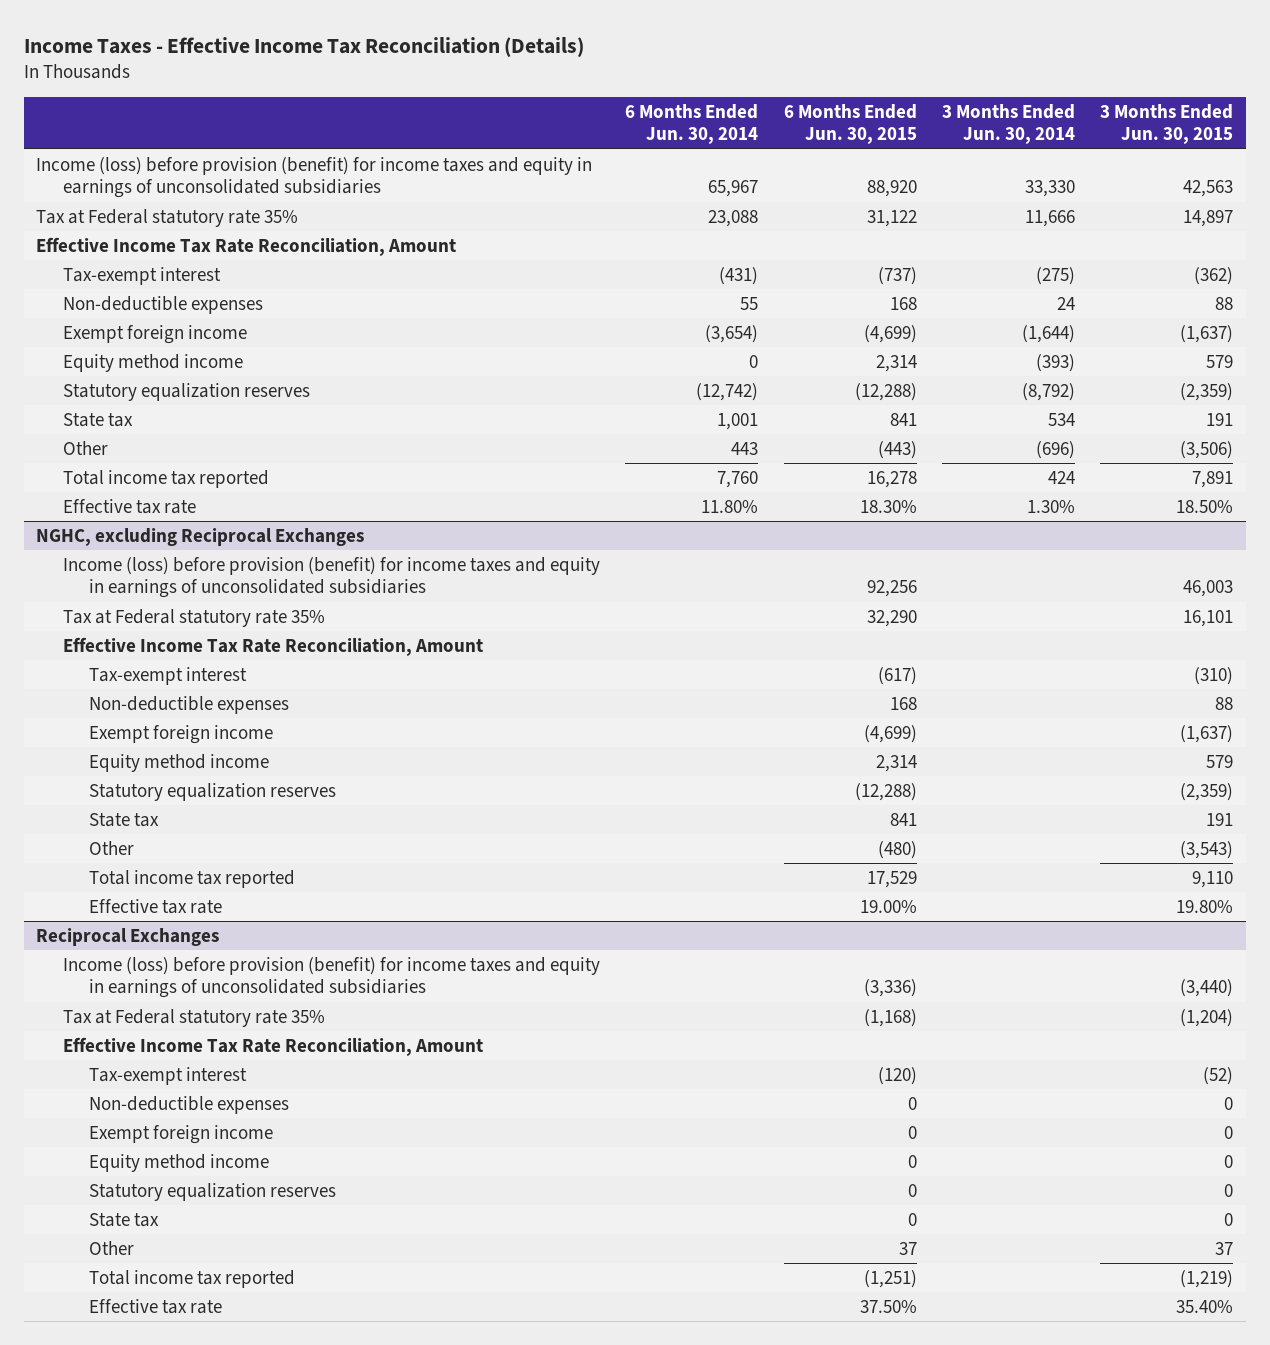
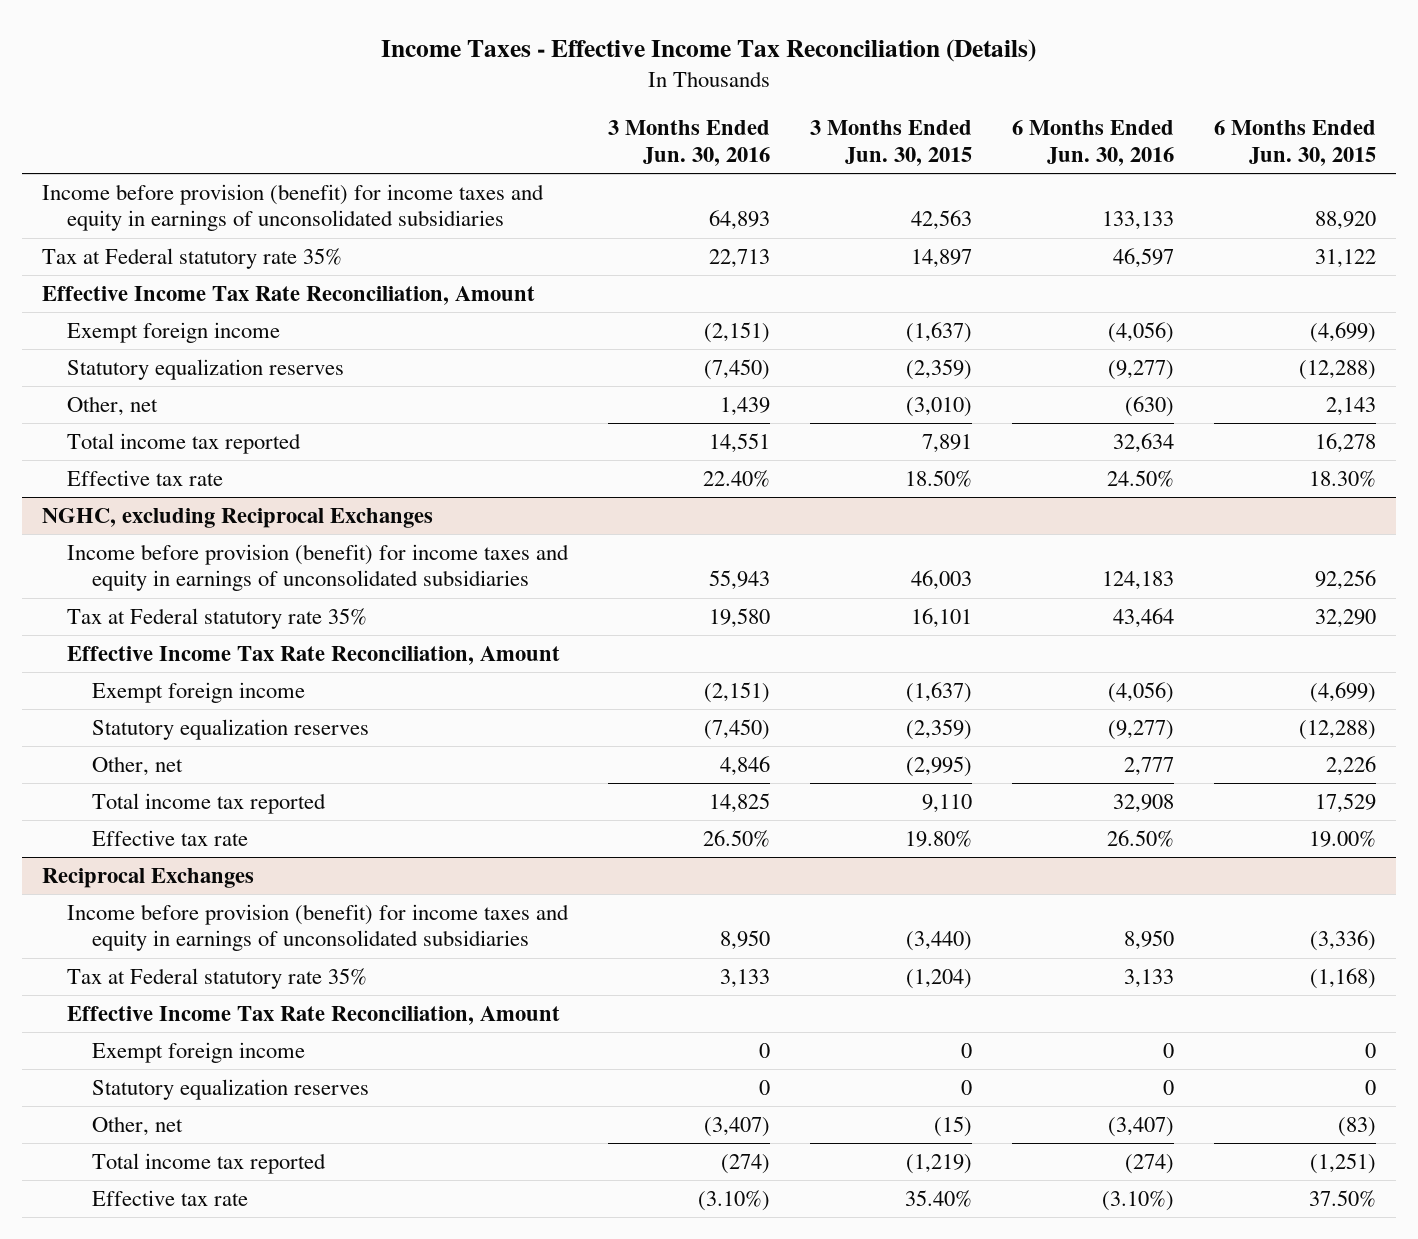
- | 6 Months Ended Jun. 30, 2014 | 6 Months Ended Jun. 30, 2015 | 3 Months Ended Jun. 30, 2014 | 3 Months Ended Jun. 30, 2015
+ | 3 Months Ended Jun. 30, 2016 | 3 Months Ended Jun. 30, 2015 | 6 Months Ended Jun. 30, 2016 | 6 Months Ended Jun. 30, 2015
- Income (loss) before provision (benefit) for income taxes and equity in earnings of unconsolidated subsidiaries | 65,967 | 88,920 | 33,330 | 42,563
+ Income before provision (benefit) for income taxes and equity in earnings of unconsolidated subsidiaries | 64,893 | 42,563 | 133,133 | 88,920
- Tax-exempt interest | (431) | (737) | (275) | (362)
- Non-deductible expenses | 55 | 168 | 24 | 88
- Equity method income | 0 | 2,314 | (393) | 579
- State tax | 1,001 | 841 | 534 | 191
- Other | 443 | (443) | (696) | (3,506)
+ Other, net | 1,439 | (3,010) | (630) | 2,143
@ NGHC, excluding Reciprocal Exchanges
- Income (loss) before provision (benefit) for income taxes and equity in earnings of unconsolidated subsidiaries | | 92,256 | | 46,003
+ Income before provision (benefit) for income taxes and equity in earnings of unconsolidated subsidiaries | 55,943 | 46,003 | 124,183 | 92,256
- Tax-exempt interest | | (617) | | (310)
- Non-deductible expenses | | 168 | | 88
- Equity method income | | 2,314 | | 579
- State tax | | 841 | | 191
- Other | | (480) | | (3,543)
+ Other, net | 4,846 | (2,995) | 2,777 | 2,226
@ Reciprocal Exchanges
- Income (loss) before provision (benefit) for income taxes and equity in earnings of unconsolidated subsidiaries | | (3,336) | | (3,440)
+ Income before provision (benefit) for income taxes and equity in earnings of unconsolidated subsidiaries | 8,950 | (3,440) | 8,950 | (3,336)
- Tax-exempt interest | | (120) | | (52)
- Non-deductible expenses | | 0 | | 0
- Equity method income | | 0 | | 0
- State tax | | 0 | | 0
- Other | | 37 | | 37
+ Other, net | (3,407) | (15) | (3,407) | (83)

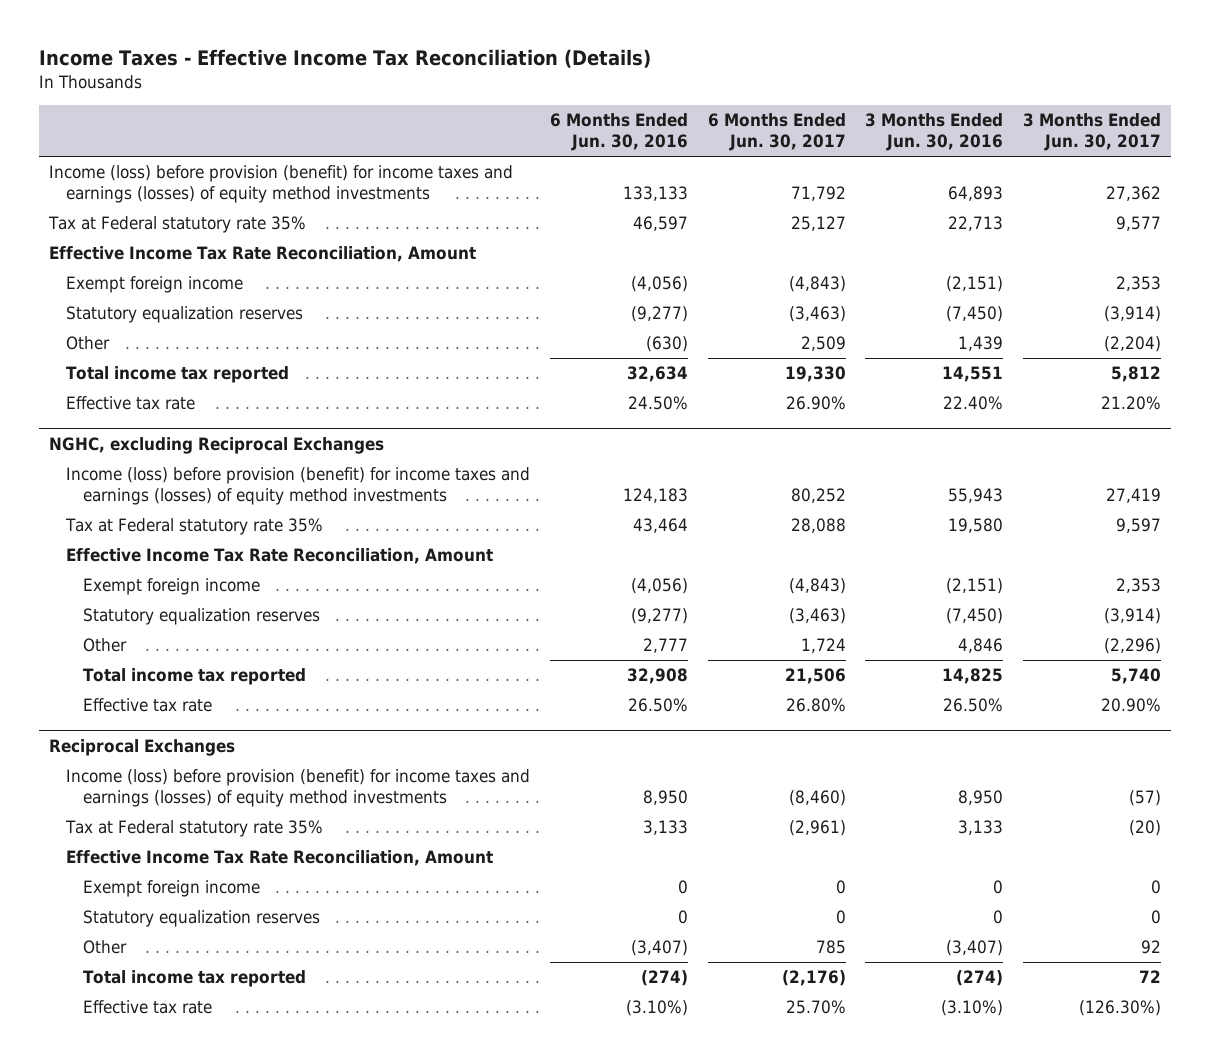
- | 3 Months Ended Jun. 30, 2016 | 3 Months Ended Jun. 30, 2015 | 6 Months Ended Jun. 30, 2016 | 6 Months Ended Jun. 30, 2015
+ | 6 Months Ended Jun. 30, 2016 | 6 Months Ended Jun. 30, 2017 | 3 Months Ended Jun. 30, 2016 | 3 Months Ended Jun. 30, 2017
- Income before provision (benefit) for income taxes and equity in earnings of unconsolidated subsidiaries | 64,893 | 42,563 | 133,133 | 88,920
+ Income (loss) before provision (benefit) for income taxes and earnings (losses) of equity method investments | 133,133 | 71,792 | 64,893 | 27,362
- Other, net | 1,439 | (3,010) | (630) | 2,143
+ Other | (630) | 2,509 | 1,439 | (2,204)
@ NGHC, excluding Reciprocal Exchanges
- Income before provision (benefit) for income taxes and equity in earnings of unconsolidated subsidiaries | 55,943 | 46,003 | 124,183 | 92,256
+ Income (loss) before provision (benefit) for income taxes and earnings (losses) of equity method investments | 124,183 | 80,252 | 55,943 | 27,419
- Other, net | 4,846 | (2,995) | 2,777 | 2,226
+ Other | 2,777 | 1,724 | 4,846 | (2,296)
@ Reciprocal Exchanges
- Income before provision (benefit) for income taxes and equity in earnings of unconsolidated subsidiaries | 8,950 | (3,440) | 8,950 | (3,336)
+ Income (loss) before provision (benefit) for income taxes and earnings (losses) of equity method investments | 8,950 | (8,460) | 8,950 | (57)
- Other, net | (3,407) | (15) | (3,407) | (83)
+ Other | (3,407) | 785 | (3,407) | 92

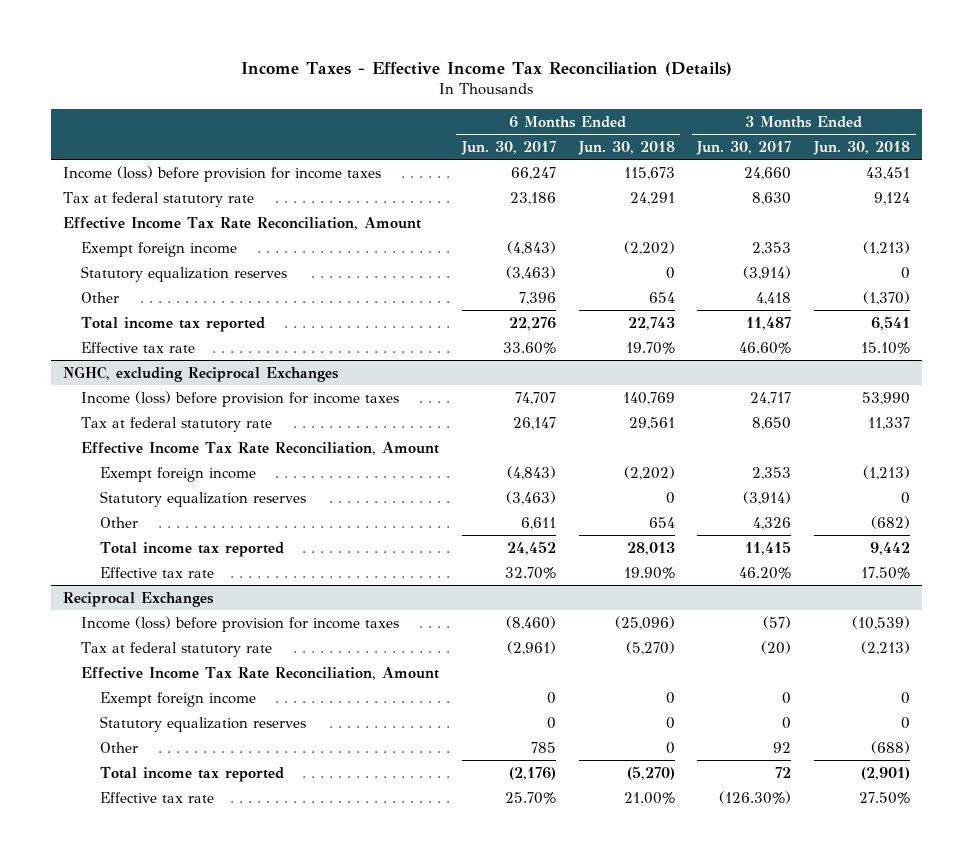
- | 6 Months Ended Jun. 30, 2016 | 6 Months Ended Jun. 30, 2017 | 3 Months Ended Jun. 30, 2016 | 3 Months Ended Jun. 30, 2017
+ | 6 Months Ended Jun. 30, 2017 | 6 Months Ended Jun. 30, 2018 | 3 Months Ended Jun. 30, 2017 | 3 Months Ended Jun. 30, 2018
- Income (loss) before provision (benefit) for income taxes and earnings (losses) of equity method investments | 133,133 | 71,792 | 64,893 | 27,362
- Tax at Federal statutory rate 35% | 46,597 | 25,127 | 22,713 | 9,577
+ Income (loss) before provision for income taxes | 66,247 | 115,673 | 24,660 | 43,451
+ Tax at federal statutory rate | 23,186 | 24,291 | 8,630 | 9,124
- Other | (630) | 2,509 | 1,439 | (2,204)
- Total income tax reported | 32,634 | 19,330 | 14,551 | 5,812
- Effective tax rate | 24.50% | 26.90% | 22.40% | 21.20%
+ Other | 7,396 | 654 | 4,418 | (1,370)
+ Total income tax reported | 22,276 | 22,743 | 11,487 | 6,541
+ Effective tax rate | 33.60% | 19.70% | 46.60% | 15.10%
@ NGHC, excluding Reciprocal Exchanges
- Income (loss) before provision (benefit) for income taxes and earnings (losses) of equity method investments | 124,183 | 80,252 | 55,943 | 27,419
- Tax at Federal statutory rate 35% | 43,464 | 28,088 | 19,580 | 9,597
+ Income (loss) before provision for income taxes | 74,707 | 140,769 | 24,717 | 53,990
+ Tax at federal statutory rate | 26,147 | 29,561 | 8,650 | 11,337
- Other | 2,777 | 1,724 | 4,846 | (2,296)
- Total income tax reported | 32,908 | 21,506 | 14,825 | 5,740
- Effective tax rate | 26.50% | 26.80% | 26.50% | 20.90%
+ Other | 6,611 | 654 | 4,326 | (682)
+ Total income tax reported | 24,452 | 28,013 | 11,415 | 9,442
+ Effective tax rate | 32.70% | 19.90% | 46.20% | 17.50%
@ Reciprocal Exchanges
- Income (loss) before provision (benefit) for income taxes and earnings (losses) of equity method investments | 8,950 | (8,460) | 8,950 | (57)
- Tax at Federal statutory rate 35% | 3,133 | (2,961) | 3,133 | (20)
+ Income (loss) before provision for income taxes | (8,460) | (25,096) | (57) | (10,539)
+ Tax at federal statutory rate | (2,961) | (5,270) | (20) | (2,213)

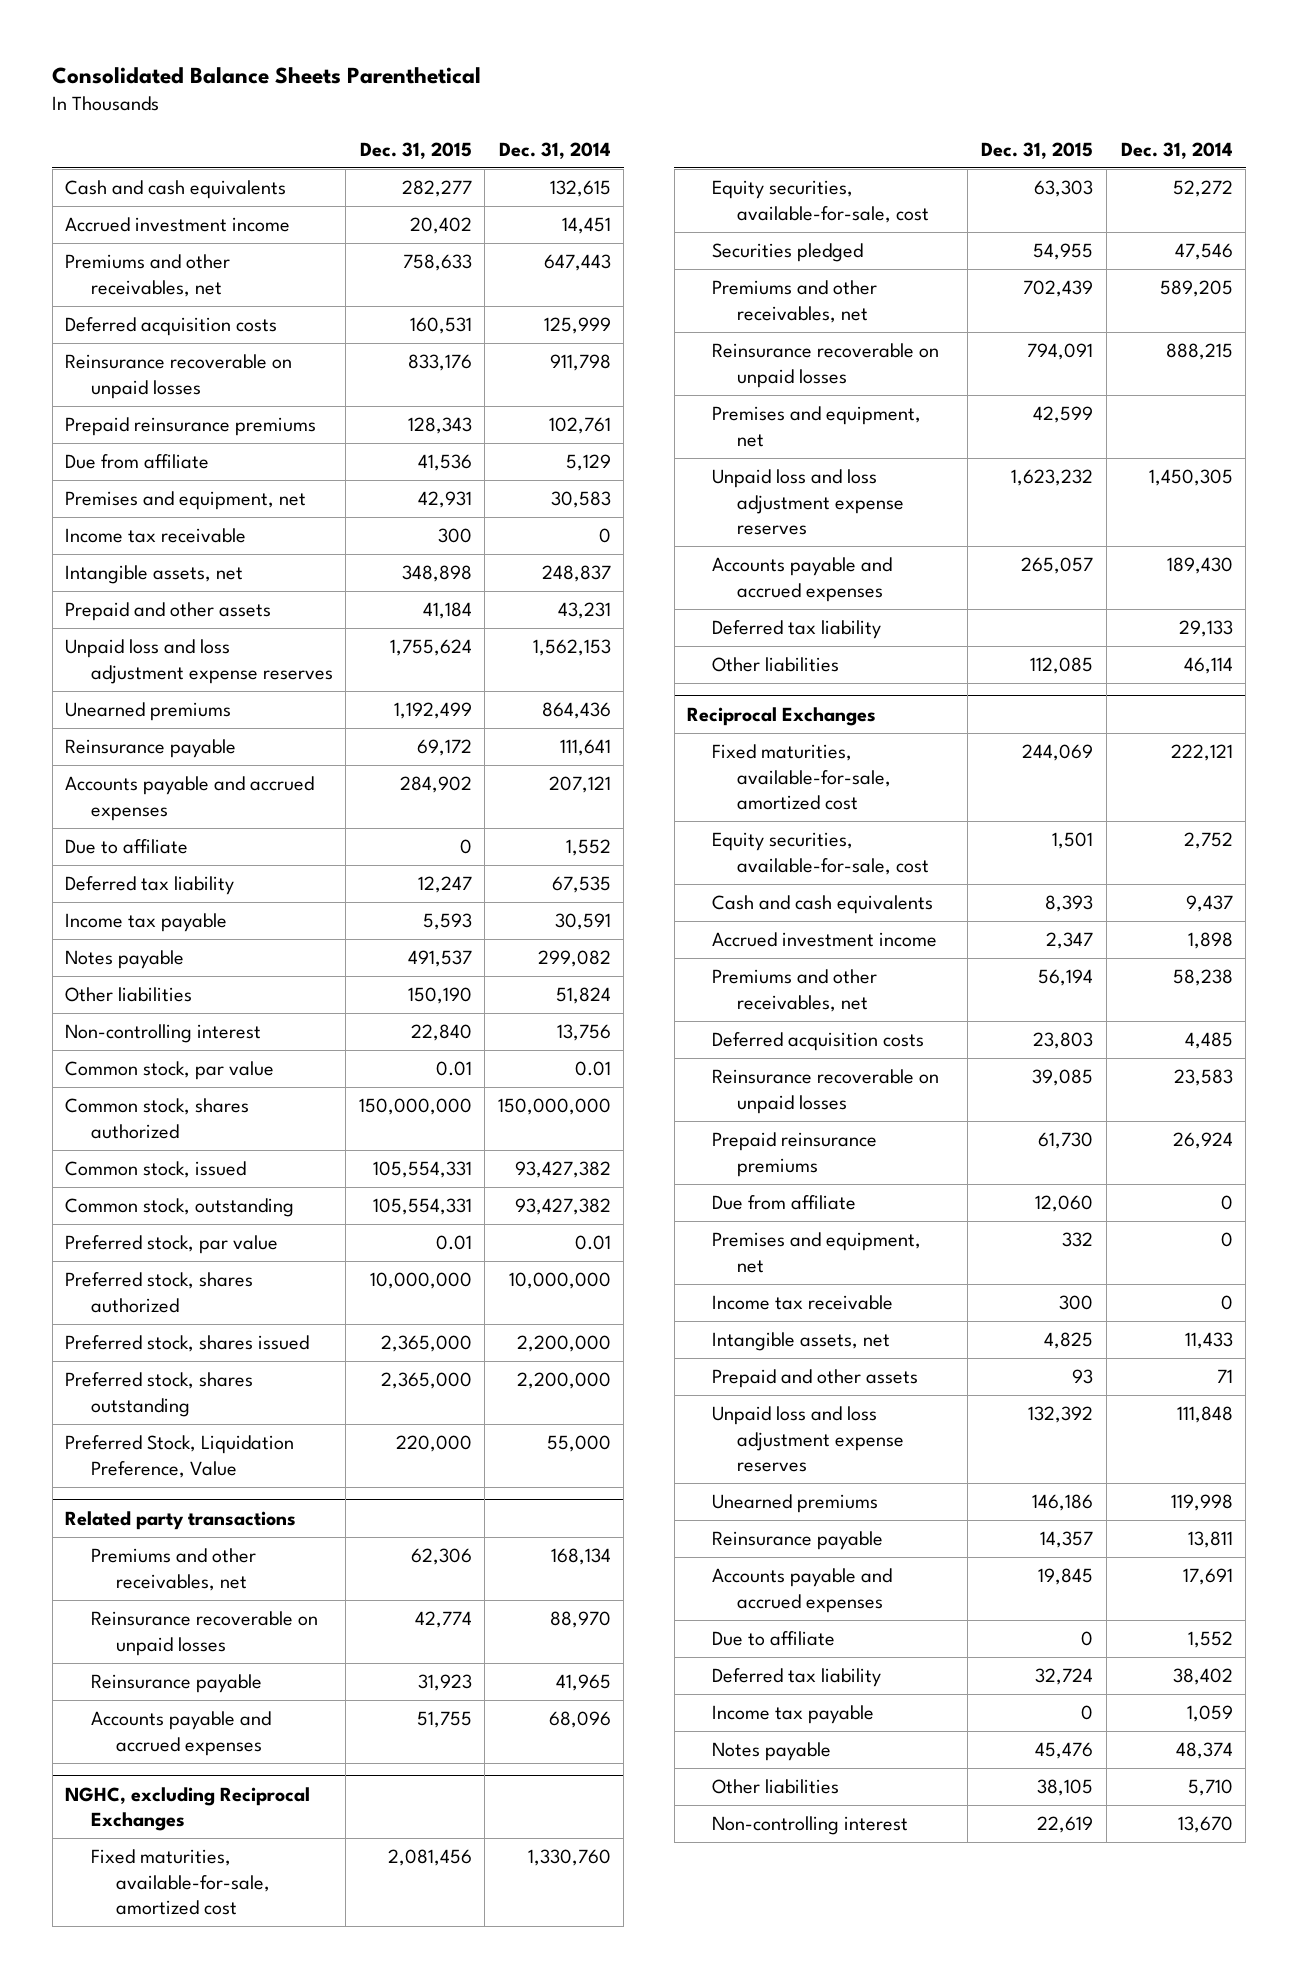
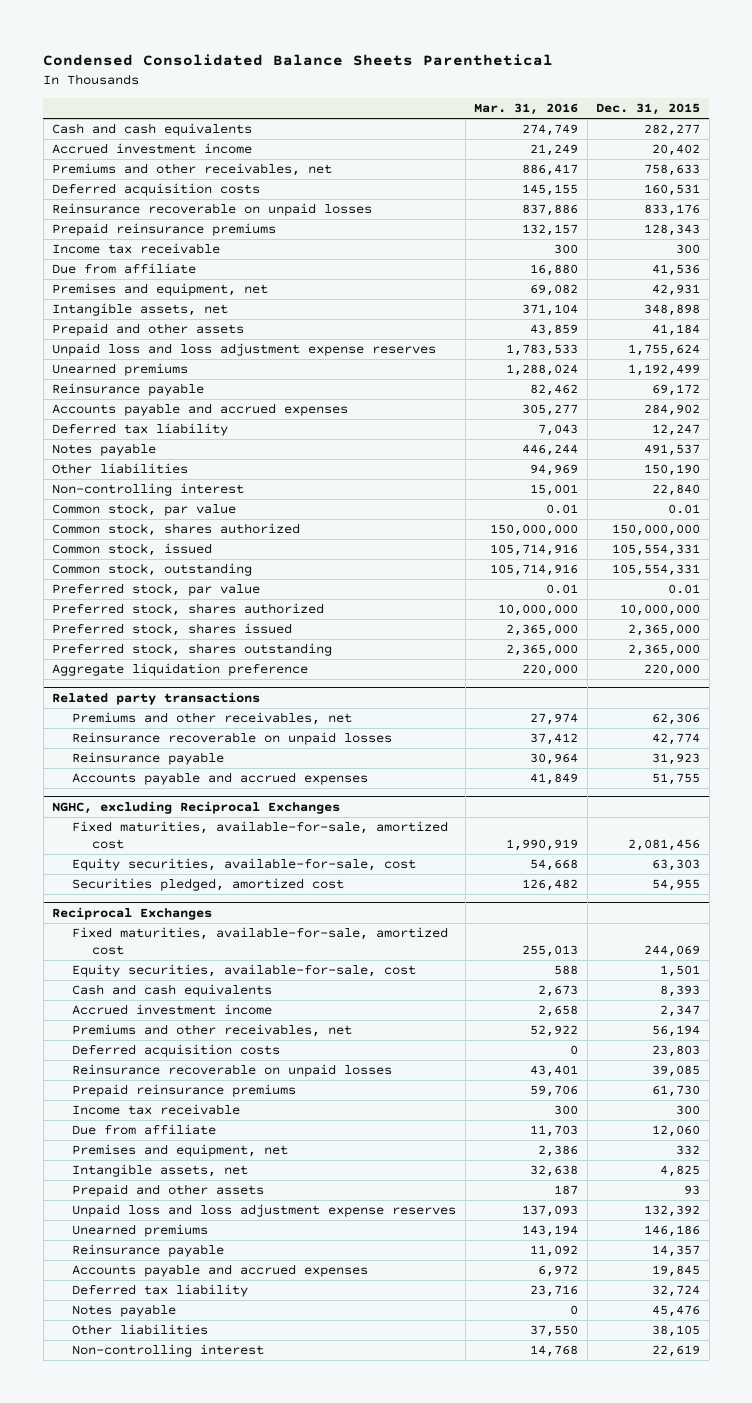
- Consolidated Balance Sheets Parenthetical
+ Condensed Consolidated Balance Sheets Parenthetical
- | Dec. 31, 2015 | Dec. 31, 2014
+ | Mar. 31, 2016 | Dec. 31, 2015
moved up: Income tax receivable | 300 | 300
- Due to affiliate | 0 | 1,552
- Income tax payable | 5,593 | 30,591
- Preferred Stock, Liquidation Preference, Value | 220,000 | 55,000
+ Aggregate liquidation preference | 220,000 | 220,000
@ NGHC, excluding Reciprocal Exchanges
- Securities pledged | 54,955 | 47,546
- Premiums and other receivables, net | 702,439 | 589,205
- Reinsurance recoverable on unpaid losses | 794,091 | 888,215
- Premises and equipment, net | 42,599 |
- Unpaid loss and loss adjustment expense reserves | 1,623,232 | 1,450,305
- Accounts payable and accrued expenses | 265,057 | 189,430
- Deferred tax liability | | 29,133
- Other liabilities | 112,085 | 46,114
+ Securities pledged, amortized cost | 126,482 | 54,955
@ Reciprocal Exchanges
moved up: Income tax receivable | 300 | 300
- Due to affiliate | 0 | 1,552
- Income tax payable | 0 | 1,059

